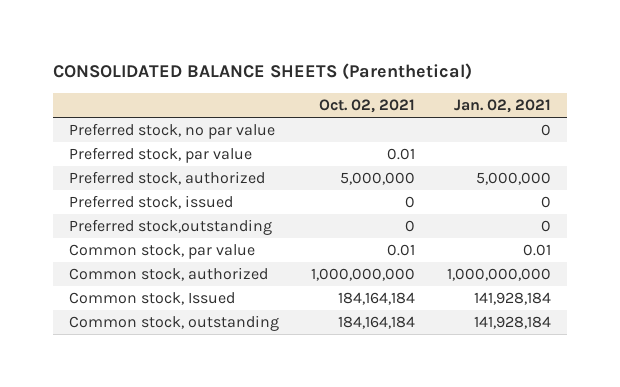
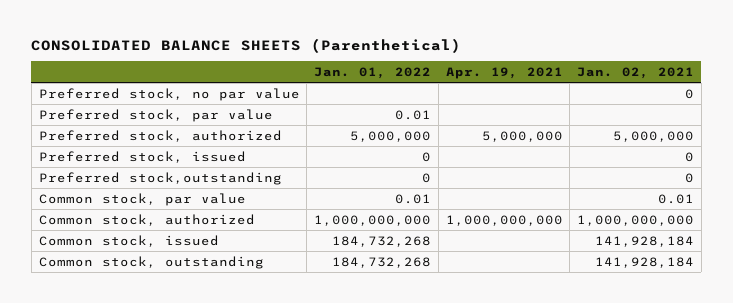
- | Oct. 02, 2021 | Jan. 02, 2021
+ | Jan. 01, 2022 | Apr. 19, 2021 | Jan. 02, 2021
- Common stock, Issued | 184,164,184 | 141,928,184
+ Common stock, issued | 184,732,268 | | 141,928,184

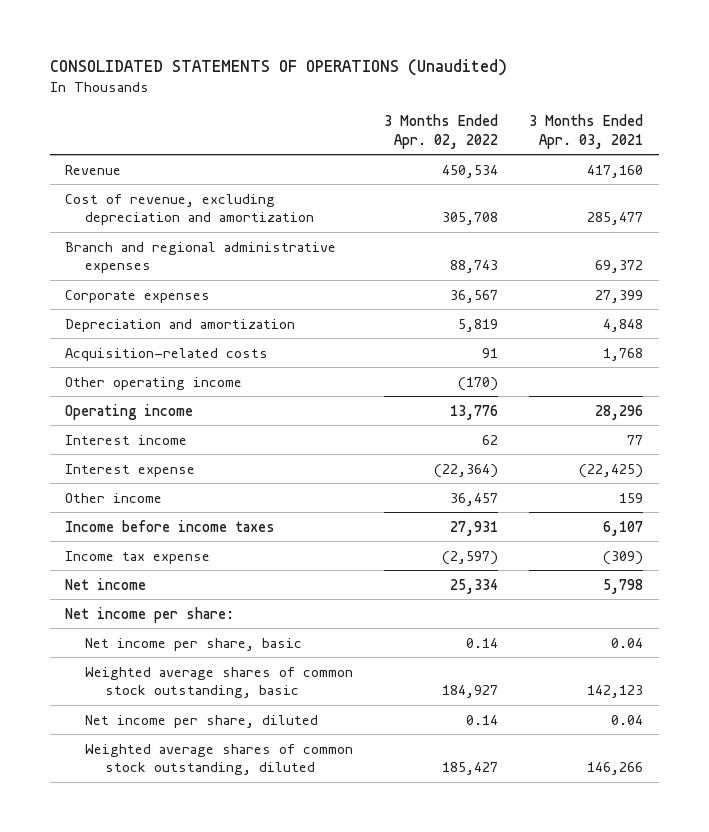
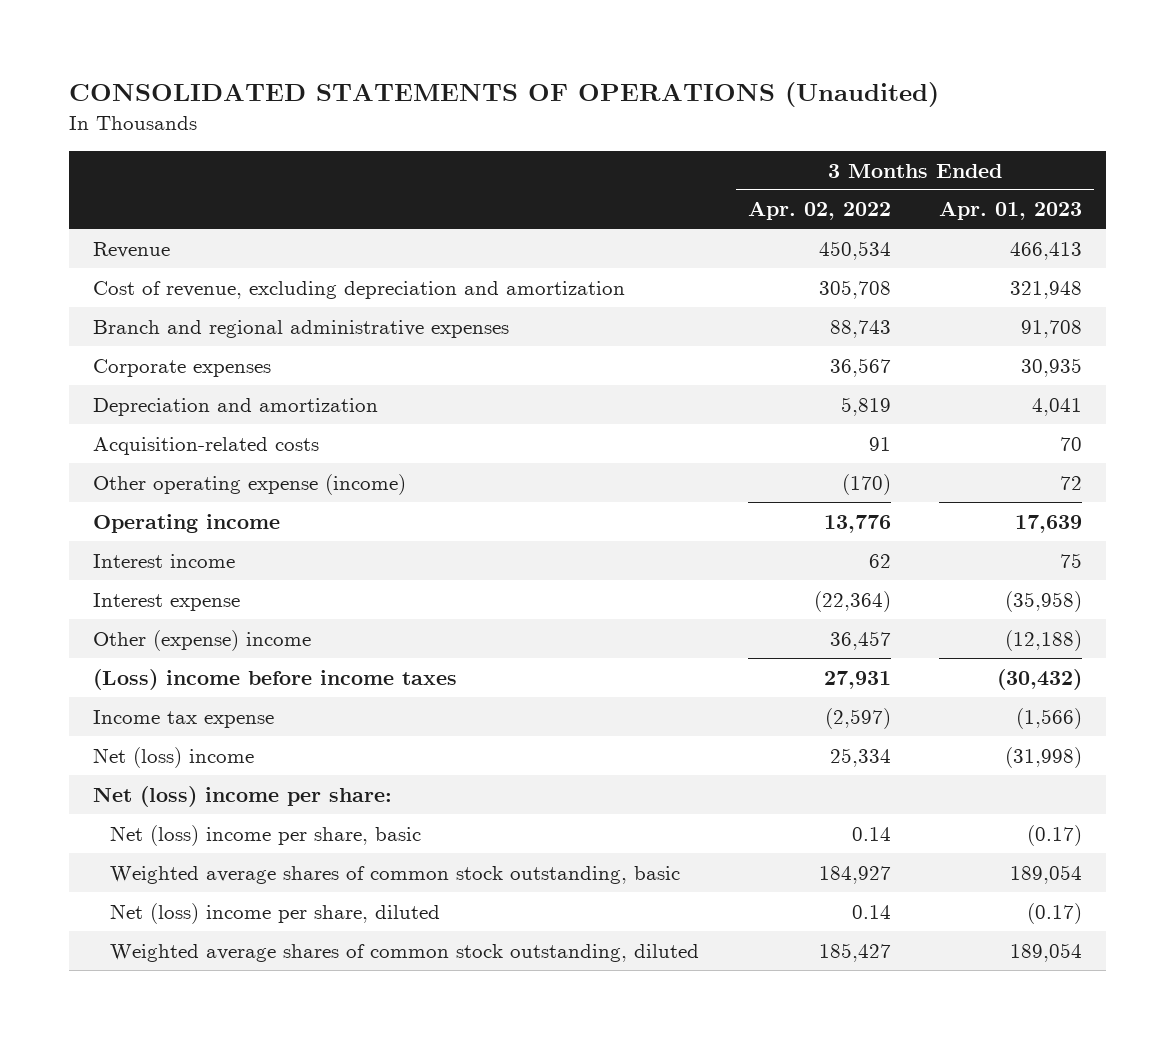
- | 3 Months Ended Apr. 02, 2022 | 3 Months Ended Apr. 03, 2021
+ | 3 Months Ended Apr. 02, 2022 | 3 Months Ended Apr. 01, 2023
- Other operating income | (170) |
+ Other operating expense (income) | (170) | 72
- Other income | 36,457 | 159
- Income before income taxes | 27,931 | 6,107
+ Other (expense) income | 36,457 | (12,188)
+ (Loss) income before income taxes | 27,931 | (30,432)
- Net income | 25,334 | 5,798
- Net income per share:
- Net income per share, basic | 0.14 | 0.04
+ Net (loss) income | 25,334 | (31,998)
+ Net (loss) income per share:
+ Net (loss) income per share, basic | 0.14 | (0.17)
- Net income per share, diluted | 0.14 | 0.04
+ Net (loss) income per share, diluted | 0.14 | (0.17)

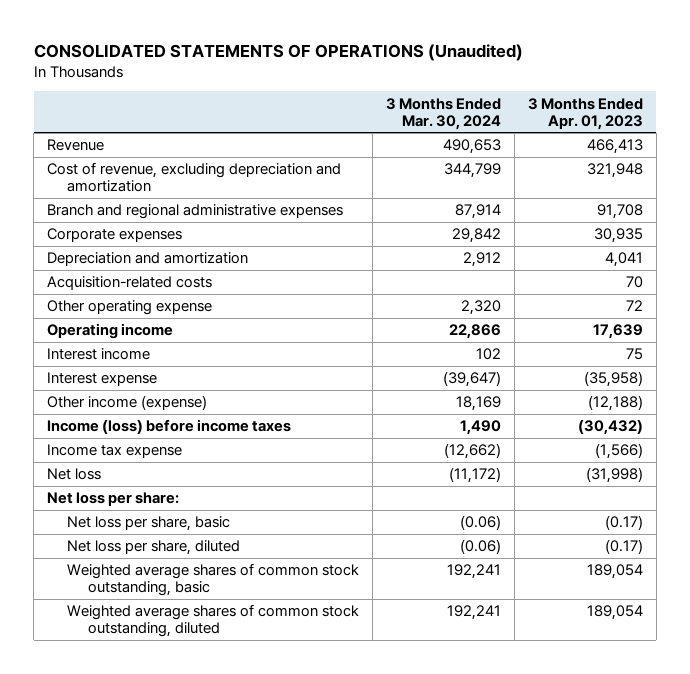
- | 3 Months Ended Apr. 02, 2022 | 3 Months Ended Apr. 01, 2023
+ | 3 Months Ended Mar. 30, 2024 | 3 Months Ended Apr. 01, 2023
- Other operating expense (income) | (170) | 72
+ Other operating expense | 2,320 | 72
- Other (expense) income | 36,457 | (12,188)
- (Loss) income before income taxes | 27,931 | (30,432)
+ Other income (expense) | 18,169 | (12,188)
+ Income (loss) before income taxes | 1,490 | (30,432)
- Net (loss) income | 25,334 | (31,998)
- Net (loss) income per share:
- Net (loss) income per share, basic | 0.14 | (0.17)
+ Net loss | (11,172) | (31,998)
+ Net loss per share:
+ Net loss per share, basic | (0.06) | (0.17)
+ Net loss per share, diluted | (0.06) | (0.17)
- Net (loss) income per share, diluted | 0.14 | (0.17)

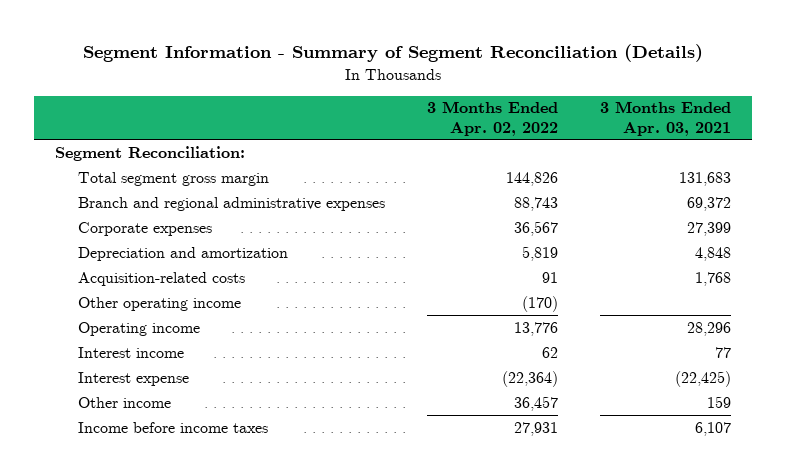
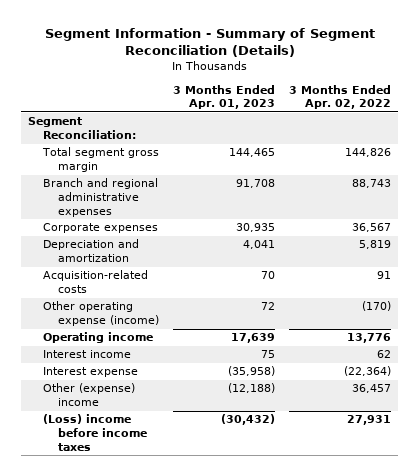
- | 3 Months Ended Apr. 02, 2022 | 3 Months Ended Apr. 03, 2021
+ | 3 Months Ended Apr. 01, 2023 | 3 Months Ended Apr. 02, 2022
- Other operating income | (170) |
+ Other operating expense (income) | 72 | (170)
- Other income | 36,457 | 159
- Income before income taxes | 27,931 | 6,107
+ Other (expense) income | (12,188) | 36,457
+ (Loss) income before income taxes | (30,432) | 27,931

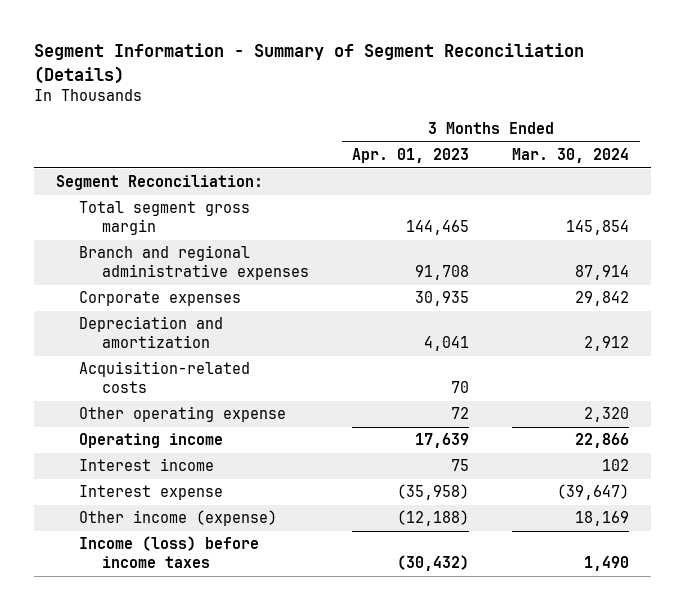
- | 3 Months Ended Apr. 01, 2023 | 3 Months Ended Apr. 02, 2022
+ | 3 Months Ended Apr. 01, 2023 | 3 Months Ended Mar. 30, 2024
- Other operating expense (income) | 72 | (170)
+ Other operating expense | 72 | 2,320
- Other (expense) income | (12,188) | 36,457
- (Loss) income before income taxes | (30,432) | 27,931
+ Other income (expense) | (12,188) | 18,169
+ Income (loss) before income taxes | (30,432) | 1,490

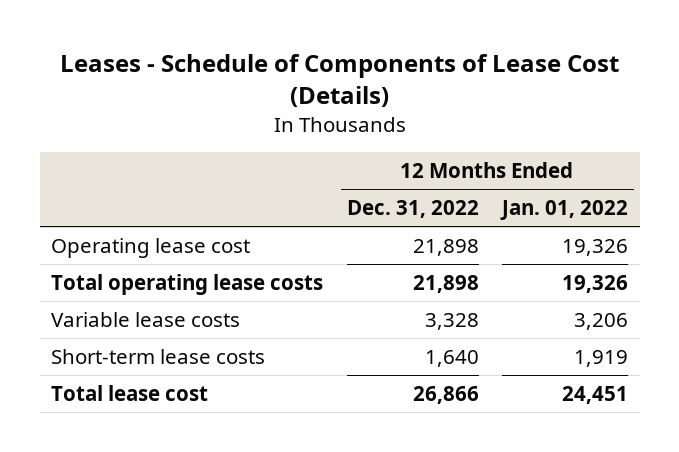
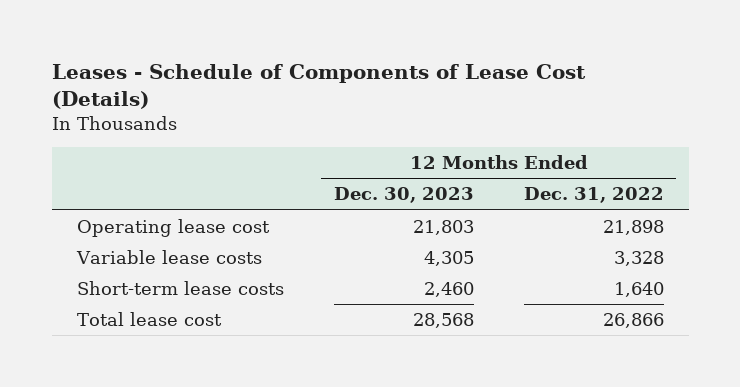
- | 12 Months Ended Dec. 31, 2022 | 12 Months Ended Jan. 01, 2022
+ | 12 Months Ended Dec. 30, 2023 | 12 Months Ended Dec. 31, 2022
- Total operating lease costs | 21,898 | 19,326

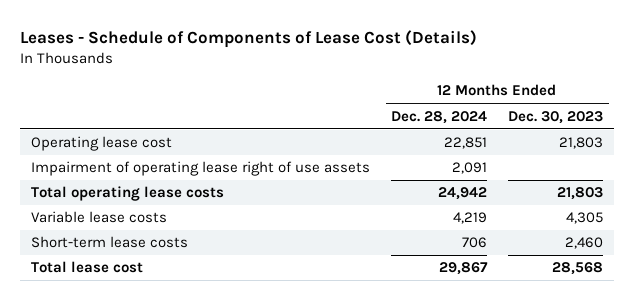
- | 12 Months Ended Dec. 30, 2023 | 12 Months Ended Dec. 31, 2022
+ | 12 Months Ended Dec. 28, 2024 | 12 Months Ended Dec. 30, 2023
+ Impairment of operating lease right of use assets | 2,091 |
+ Total operating lease costs | 24,942 | 21,803

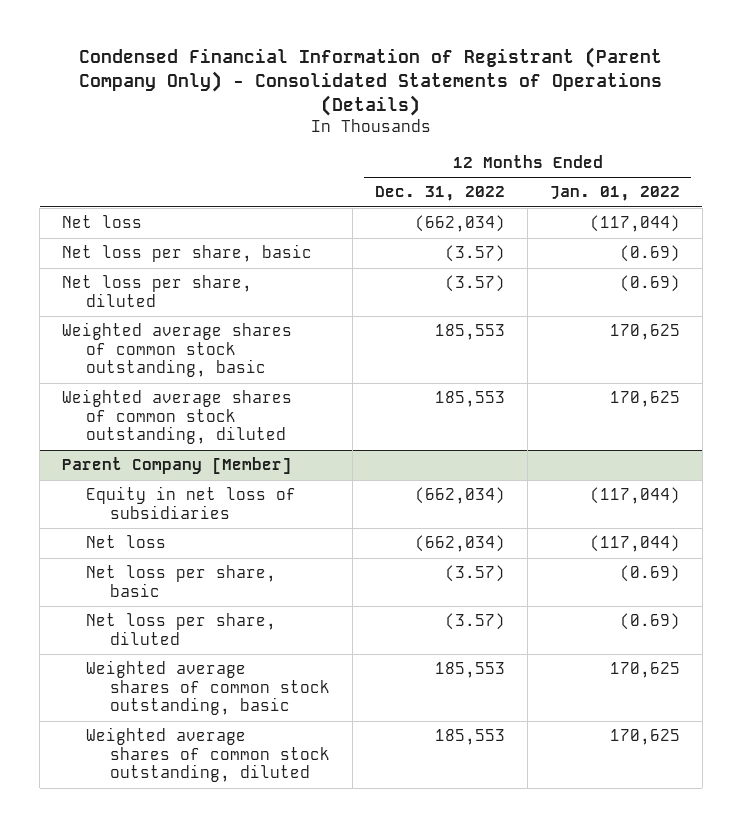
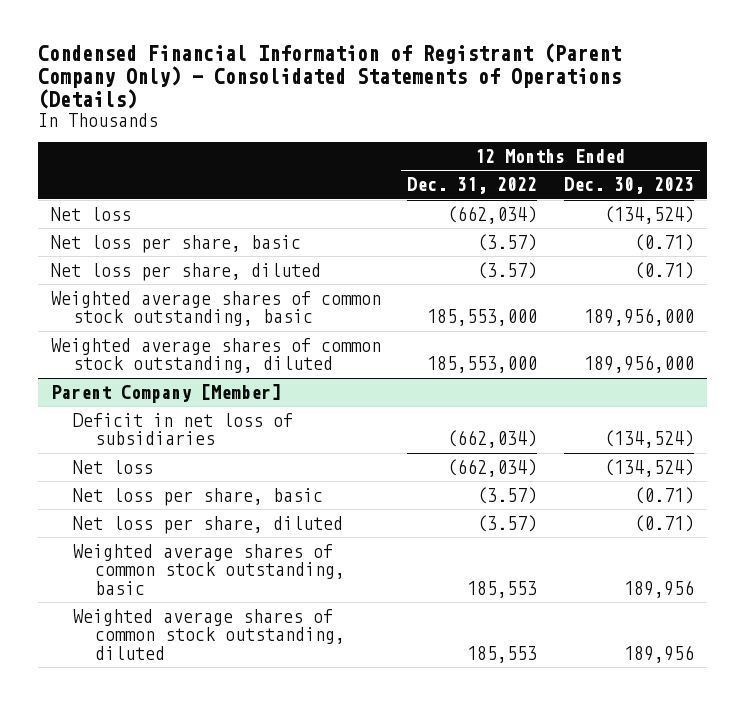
- | 12 Months Ended Dec. 31, 2022 | 12 Months Ended Jan. 01, 2022
+ | 12 Months Ended Dec. 31, 2022 | 12 Months Ended Dec. 30, 2023
- Weighted average shares of common stock outstanding, basic | 185,553 | 170,625
- Weighted average shares of common stock outstanding, diluted | 185,553 | 170,625
+ Weighted average shares of common stock outstanding, basic | 185,553,000 | 189,956,000
+ Weighted average shares of common stock outstanding, diluted | 185,553,000 | 189,956,000
@ Parent Company [Member]
- Equity in net loss of subsidiaries | (662,034) | (117,044)
+ Deficit in net loss of subsidiaries | (662,034) | (134,524)

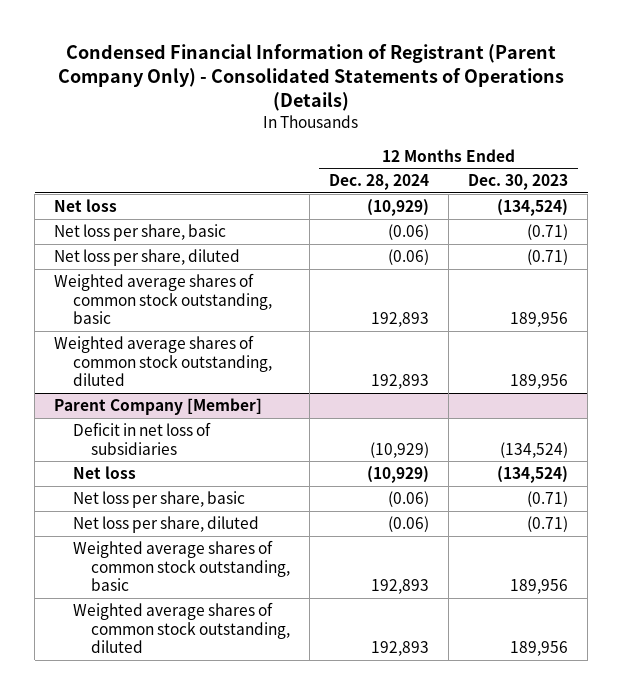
- | 12 Months Ended Dec. 31, 2022 | 12 Months Ended Dec. 30, 2023
+ | 12 Months Ended Dec. 28, 2024 | 12 Months Ended Dec. 30, 2023
- Weighted average shares of common stock outstanding, basic | 185,553,000 | 189,956,000
- Weighted average shares of common stock outstanding, diluted | 185,553,000 | 189,956,000
+ Weighted average shares of common stock outstanding, basic | 192,893 | 189,956
+ Weighted average shares of common stock outstanding, diluted | 192,893 | 189,956

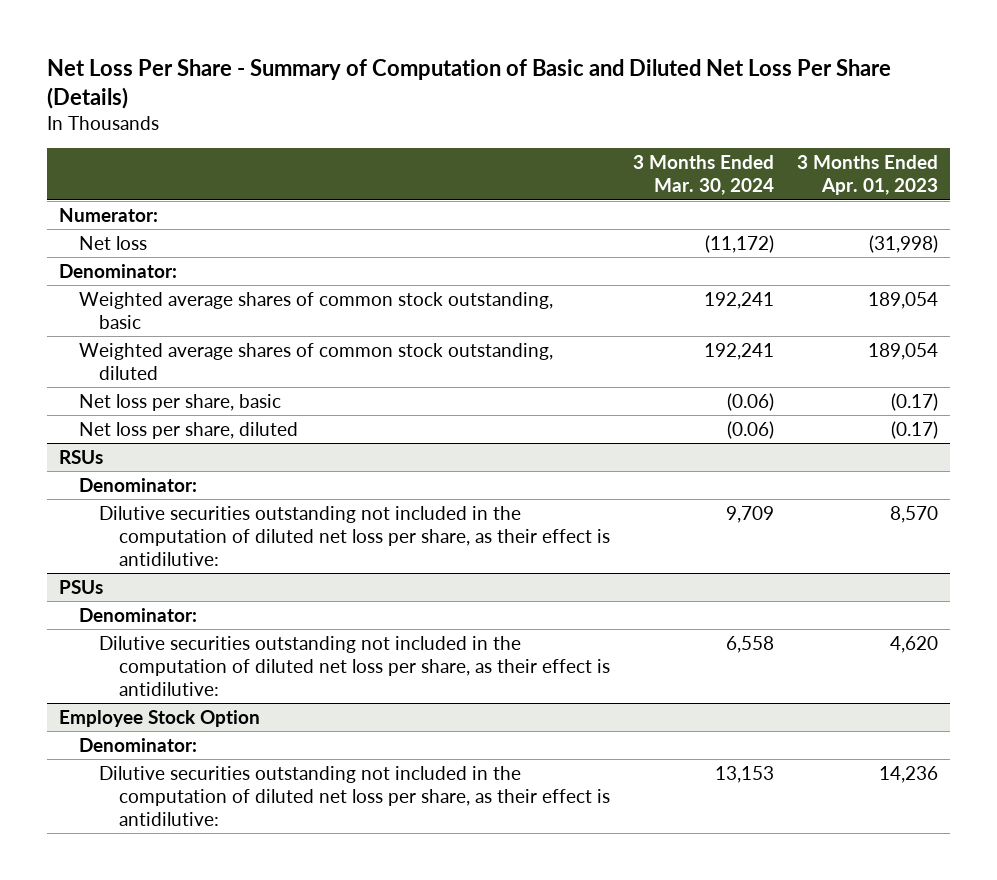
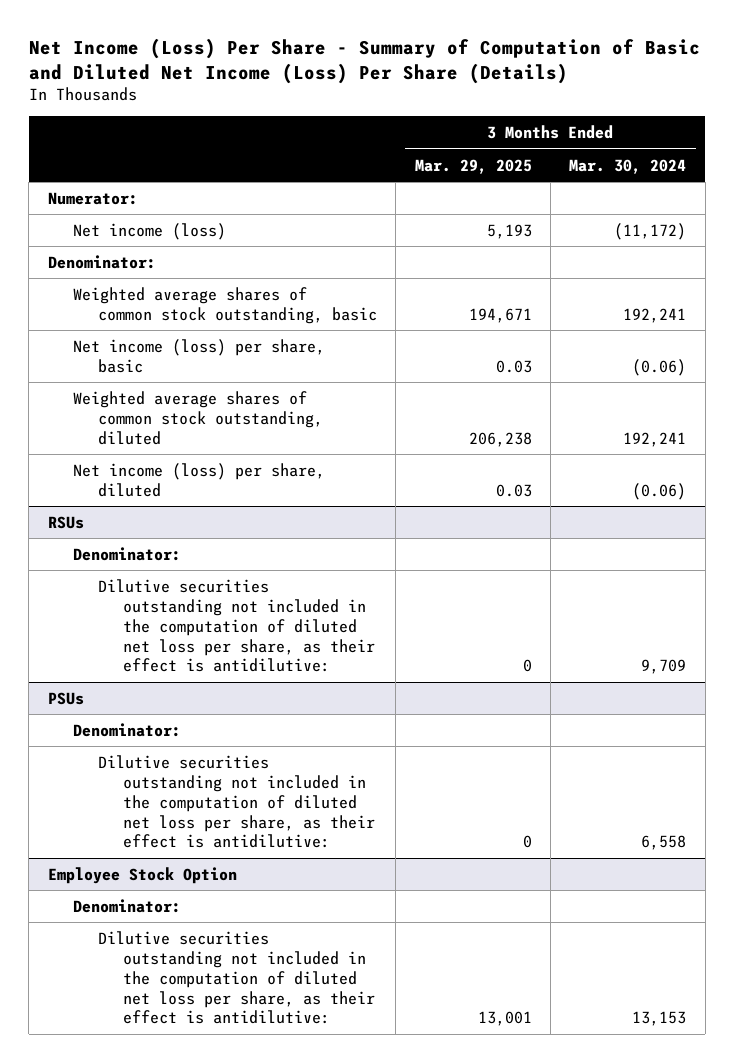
- Net Loss Per Share - Summary of Computation of Basic and Diluted Net Loss Per Share (Details)
+ Net Income (Loss) Per Share - Summary of Computation of Basic and Diluted Net Income (Loss) Per Share (Details)
- | 3 Months Ended Mar. 30, 2024 | 3 Months Ended Apr. 01, 2023
+ | 3 Months Ended Mar. 29, 2025 | 3 Months Ended Mar. 30, 2024
- Net loss | (11,172) | (31,998)
+ Net income (loss) | 5,193 | (11,172)
+ Net income (loss) per share, basic | 0.03 | (0.06)
- Net loss per share, basic | (0.06) | (0.17)
- Net loss per share, diluted | (0.06) | (0.17)
+ Net income (loss) per share, diluted | 0.03 | (0.06)

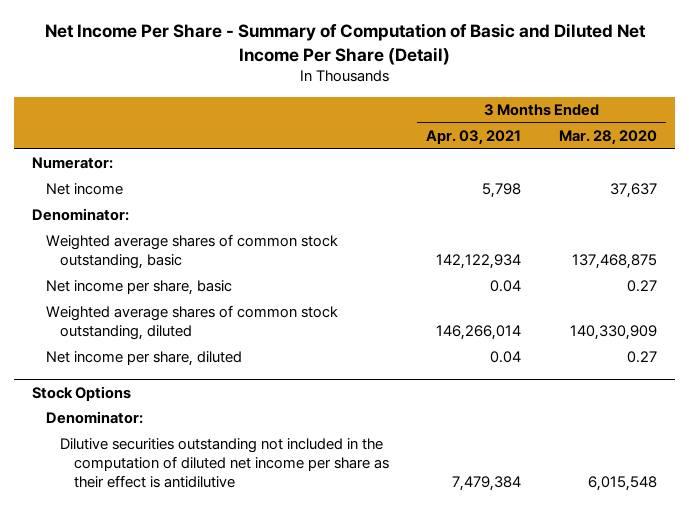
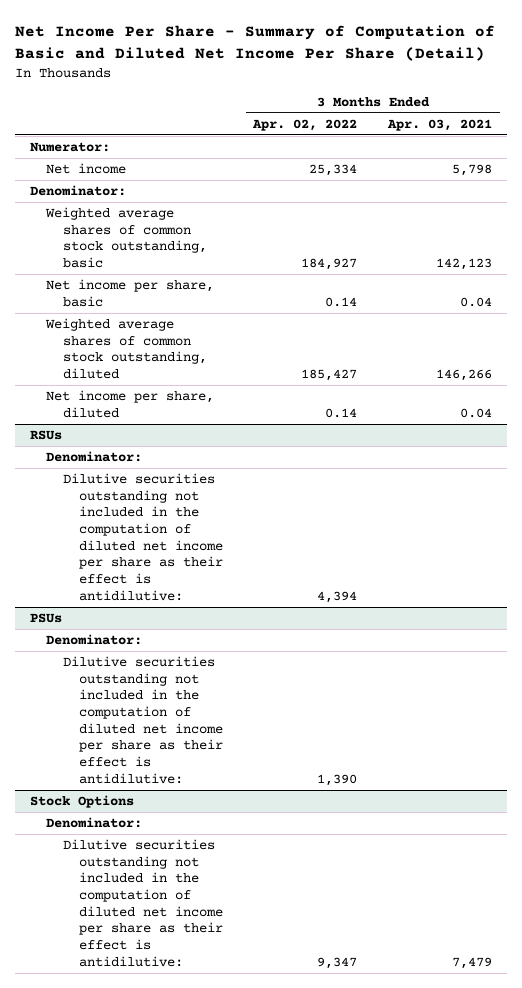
- | 3 Months Ended Apr. 03, 2021 | 3 Months Ended Mar. 28, 2020
+ | 3 Months Ended Apr. 02, 2022 | 3 Months Ended Apr. 03, 2021
- Weighted average shares of common stock outstanding, basic | 142,122,934 | 137,468,875
+ Weighted average shares of common stock outstanding, basic | 184,927 | 142,123
- Weighted average shares of common stock outstanding, diluted | 146,266,014 | 140,330,909
+ Weighted average shares of common stock outstanding, diluted | 185,427 | 146,266
+ RSUs
+ Denominator:
+ Dilutive securities outstanding not included in the computation of diluted net income per share as their effect is antidilutive: | 4,394 |
+ PSUs
+ Denominator:
+ Dilutive securities outstanding not included in the computation of diluted net income per share as their effect is antidilutive: | 1,390 |
@ Stock Options
- Dilutive securities outstanding not included in the computation of diluted net income per share as their effect is antidilutive | 7,479,384 | 6,015,548
+ Dilutive securities outstanding not included in the computation of diluted net income per share as their effect is antidilutive: | 9,347 | 7,479

